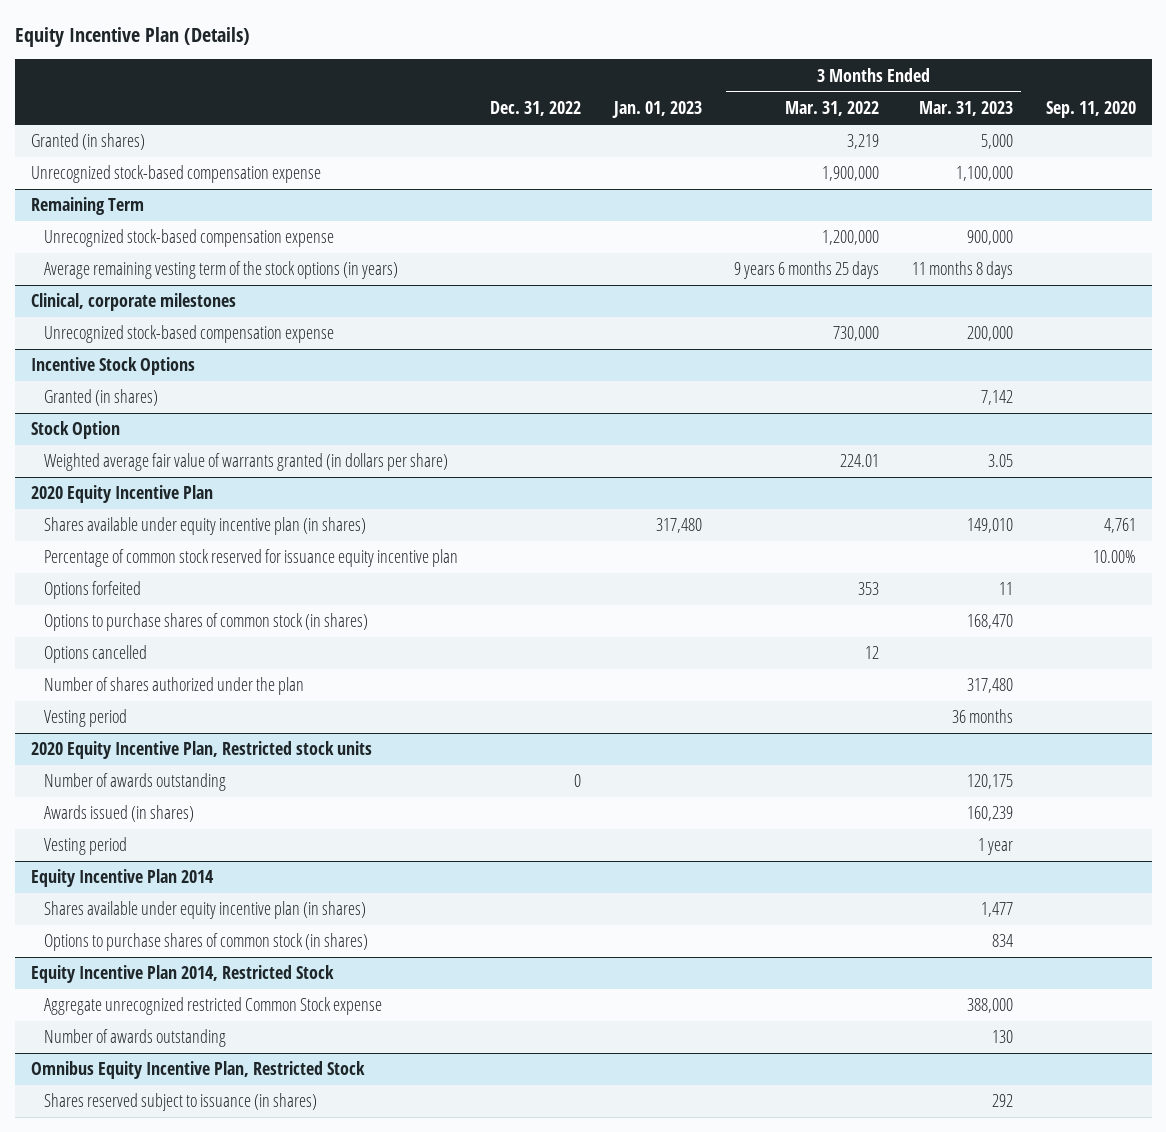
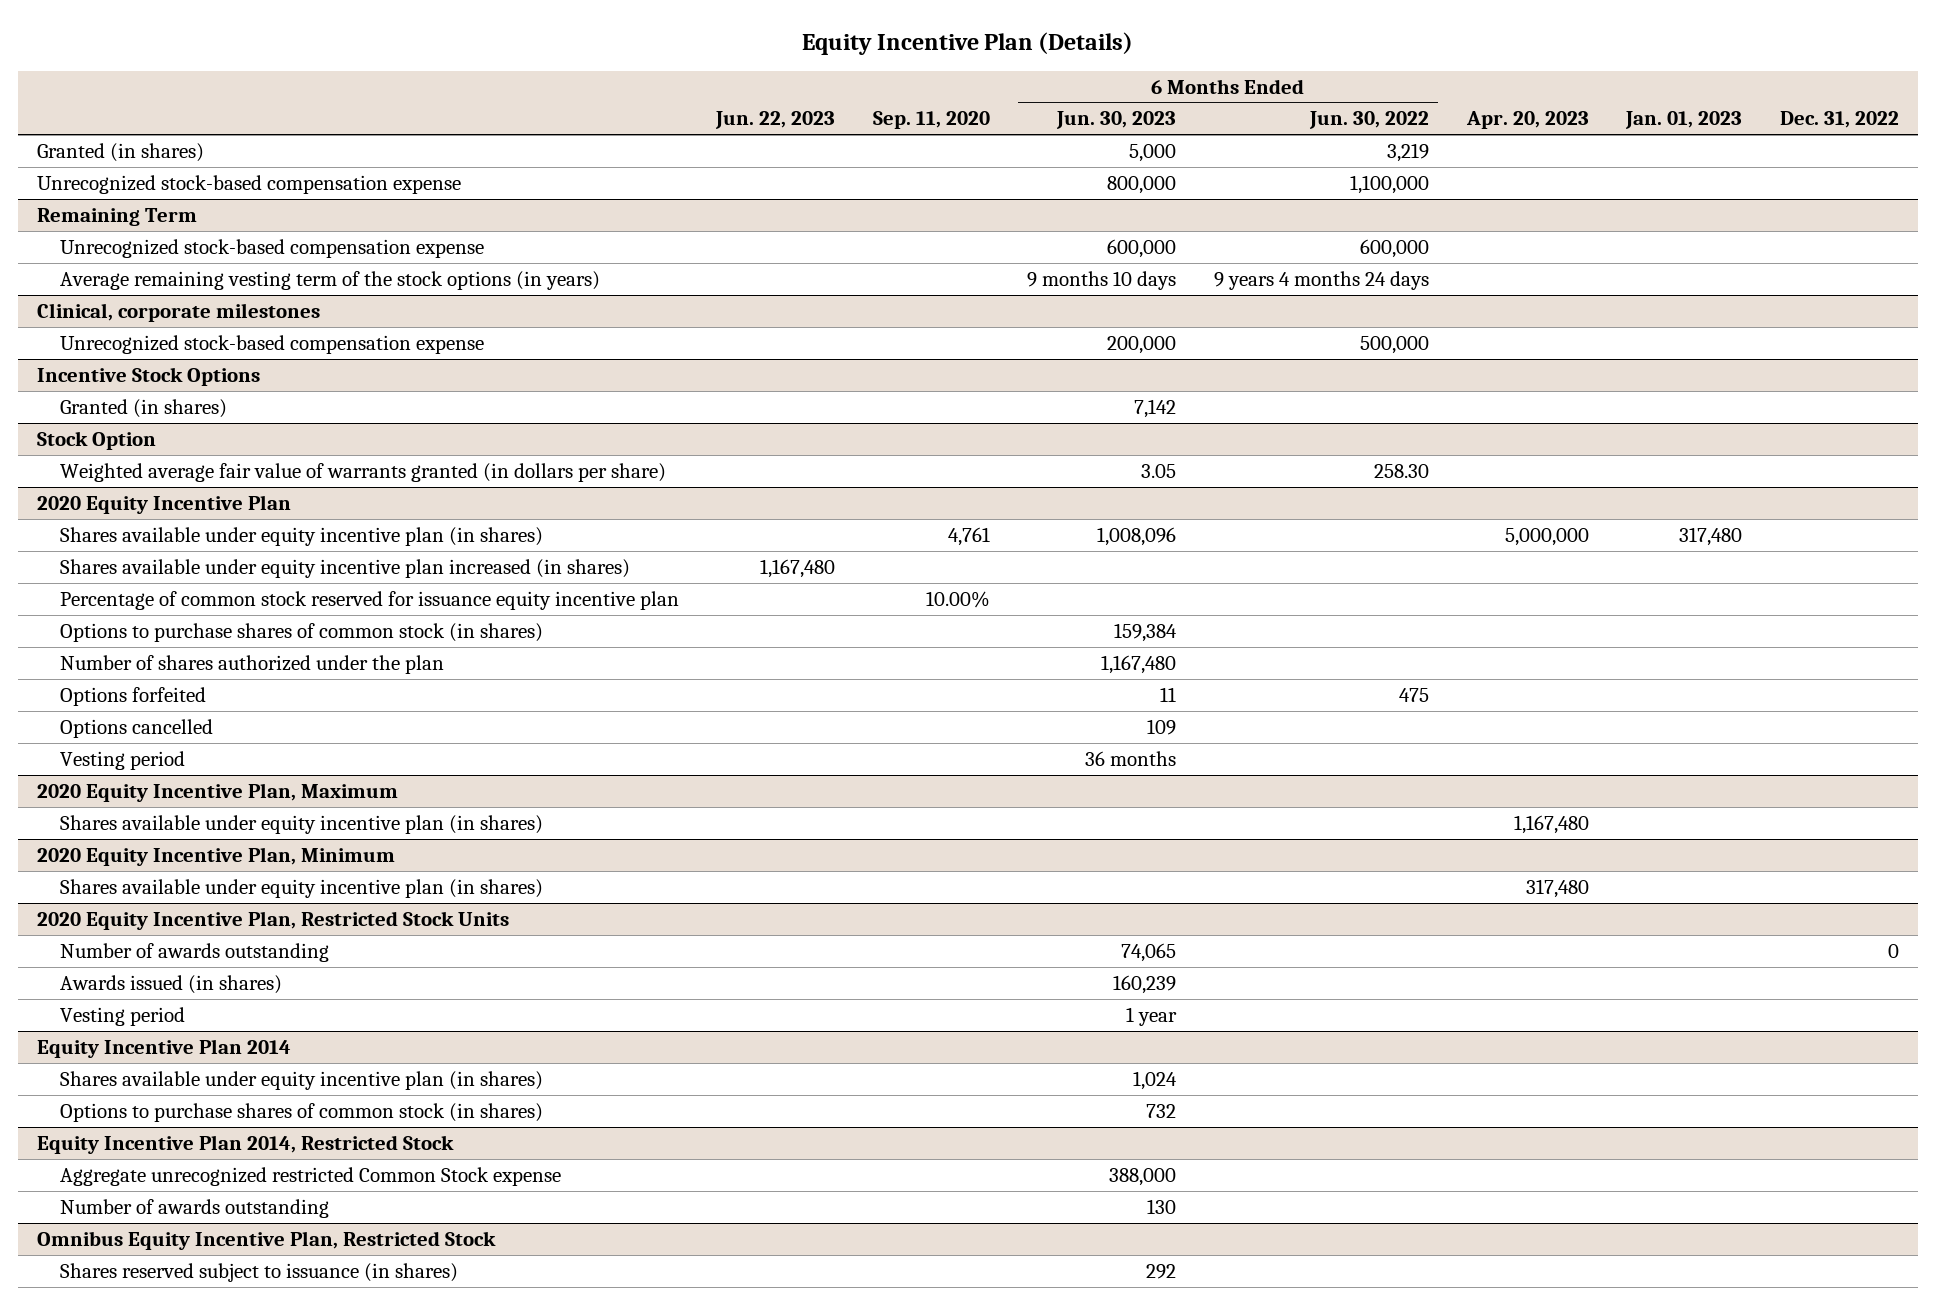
- | Dec. 31, 2022 | Jan. 01, 2023 | 3 Months Ended Mar. 31, 2022 | 3 Months Ended Mar. 31, 2023 | Sep. 11, 2020
+ | Jun. 22, 2023 | Sep. 11, 2020 | 6 Months Ended Jun. 30, 2023 | 6 Months Ended Jun. 30, 2022 | Apr. 20, 2023 | Jan. 01, 2023 | Dec. 31, 2022
@ 2020 Equity Incentive Plan
+ Shares available under equity incentive plan increased (in shares) | 1,167,480 | | | | | |
moved down: Options forfeited | | | 11 | 475 | | |
moved down: Options cancelled | | | 109 | | | |
- 2020 Equity Incentive Plan, Restricted stock units
+ 2020 Equity Incentive Plan, Maximum
+ Shares available under equity incentive plan (in shares) | | | | | 1,167,480 | |
+ 2020 Equity Incentive Plan, Minimum
+ Shares available under equity incentive plan (in shares) | | | | | 317,480 | |
+ 2020 Equity Incentive Plan, Restricted Stock Units

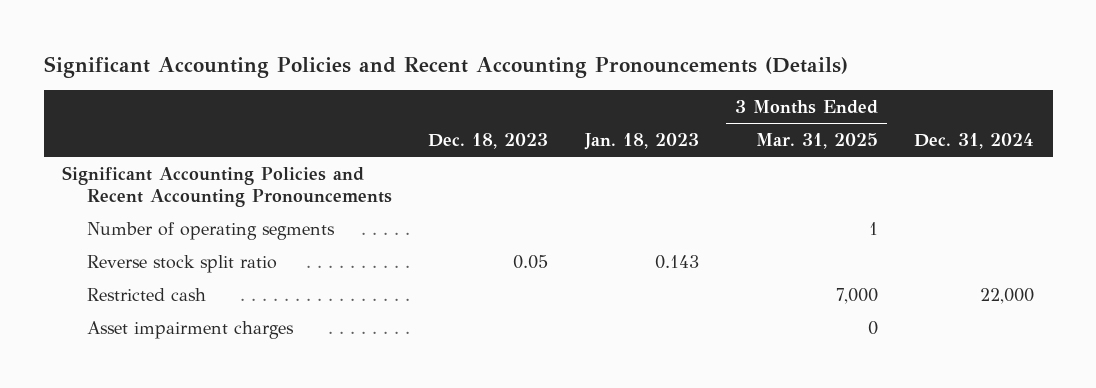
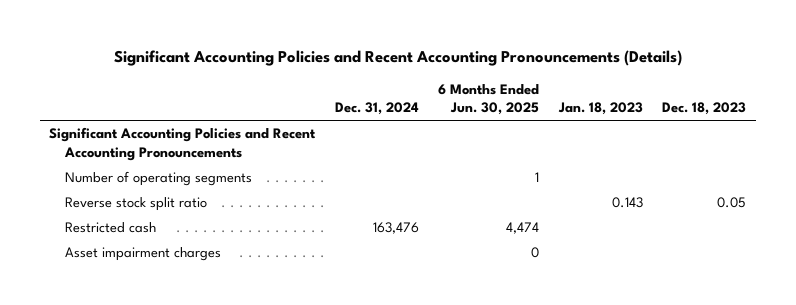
- | Dec. 18, 2023 | Jan. 18, 2023 | 3 Months Ended Mar. 31, 2025 | Dec. 31, 2024
+ | Dec. 31, 2024 | 6 Months Ended Jun. 30, 2025 | Jan. 18, 2023 | Dec. 18, 2023
- Restricted cash | | | 7,000 | 22,000
+ Restricted cash | 163,476 | 4,474 | |

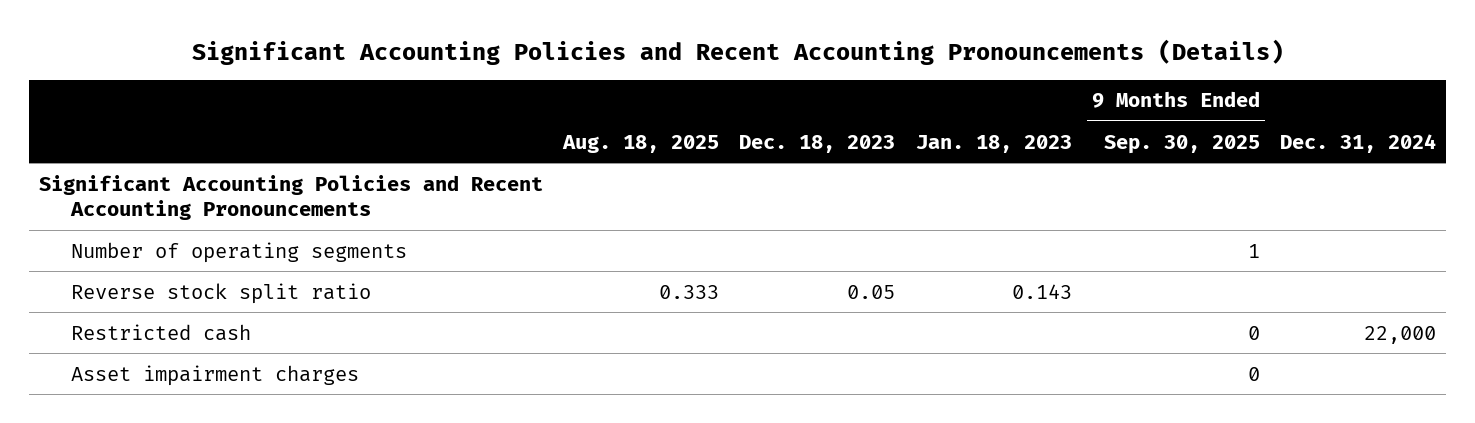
- | Dec. 31, 2024 | 6 Months Ended Jun. 30, 2025 | Jan. 18, 2023 | Dec. 18, 2023
+ | Aug. 18, 2025 | Dec. 18, 2023 | Jan. 18, 2023 | 9 Months Ended Sep. 30, 2025 | Dec. 31, 2024
- Restricted cash | 163,476 | 4,474 | |
+ Restricted cash | | | | 0 | 22,000

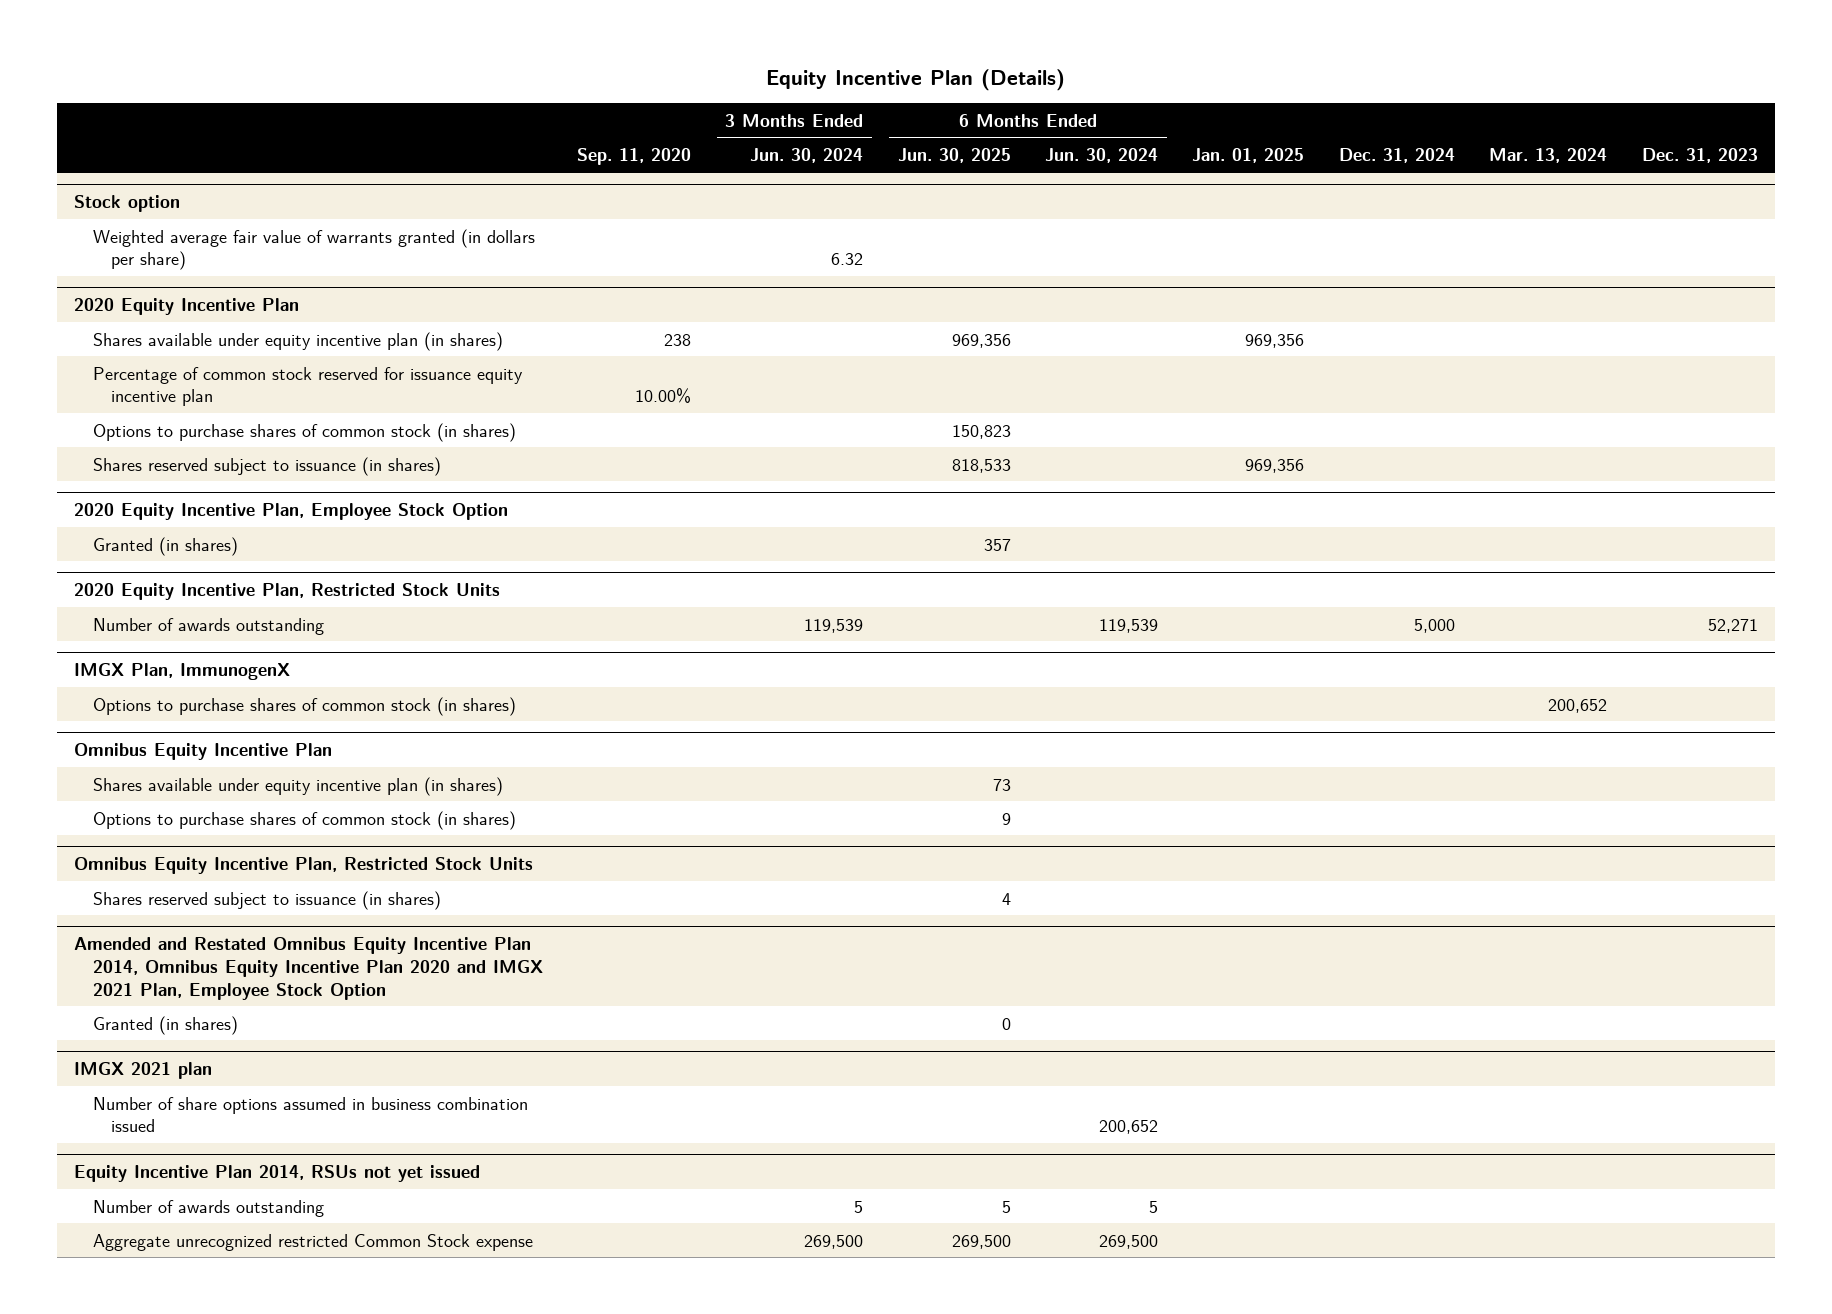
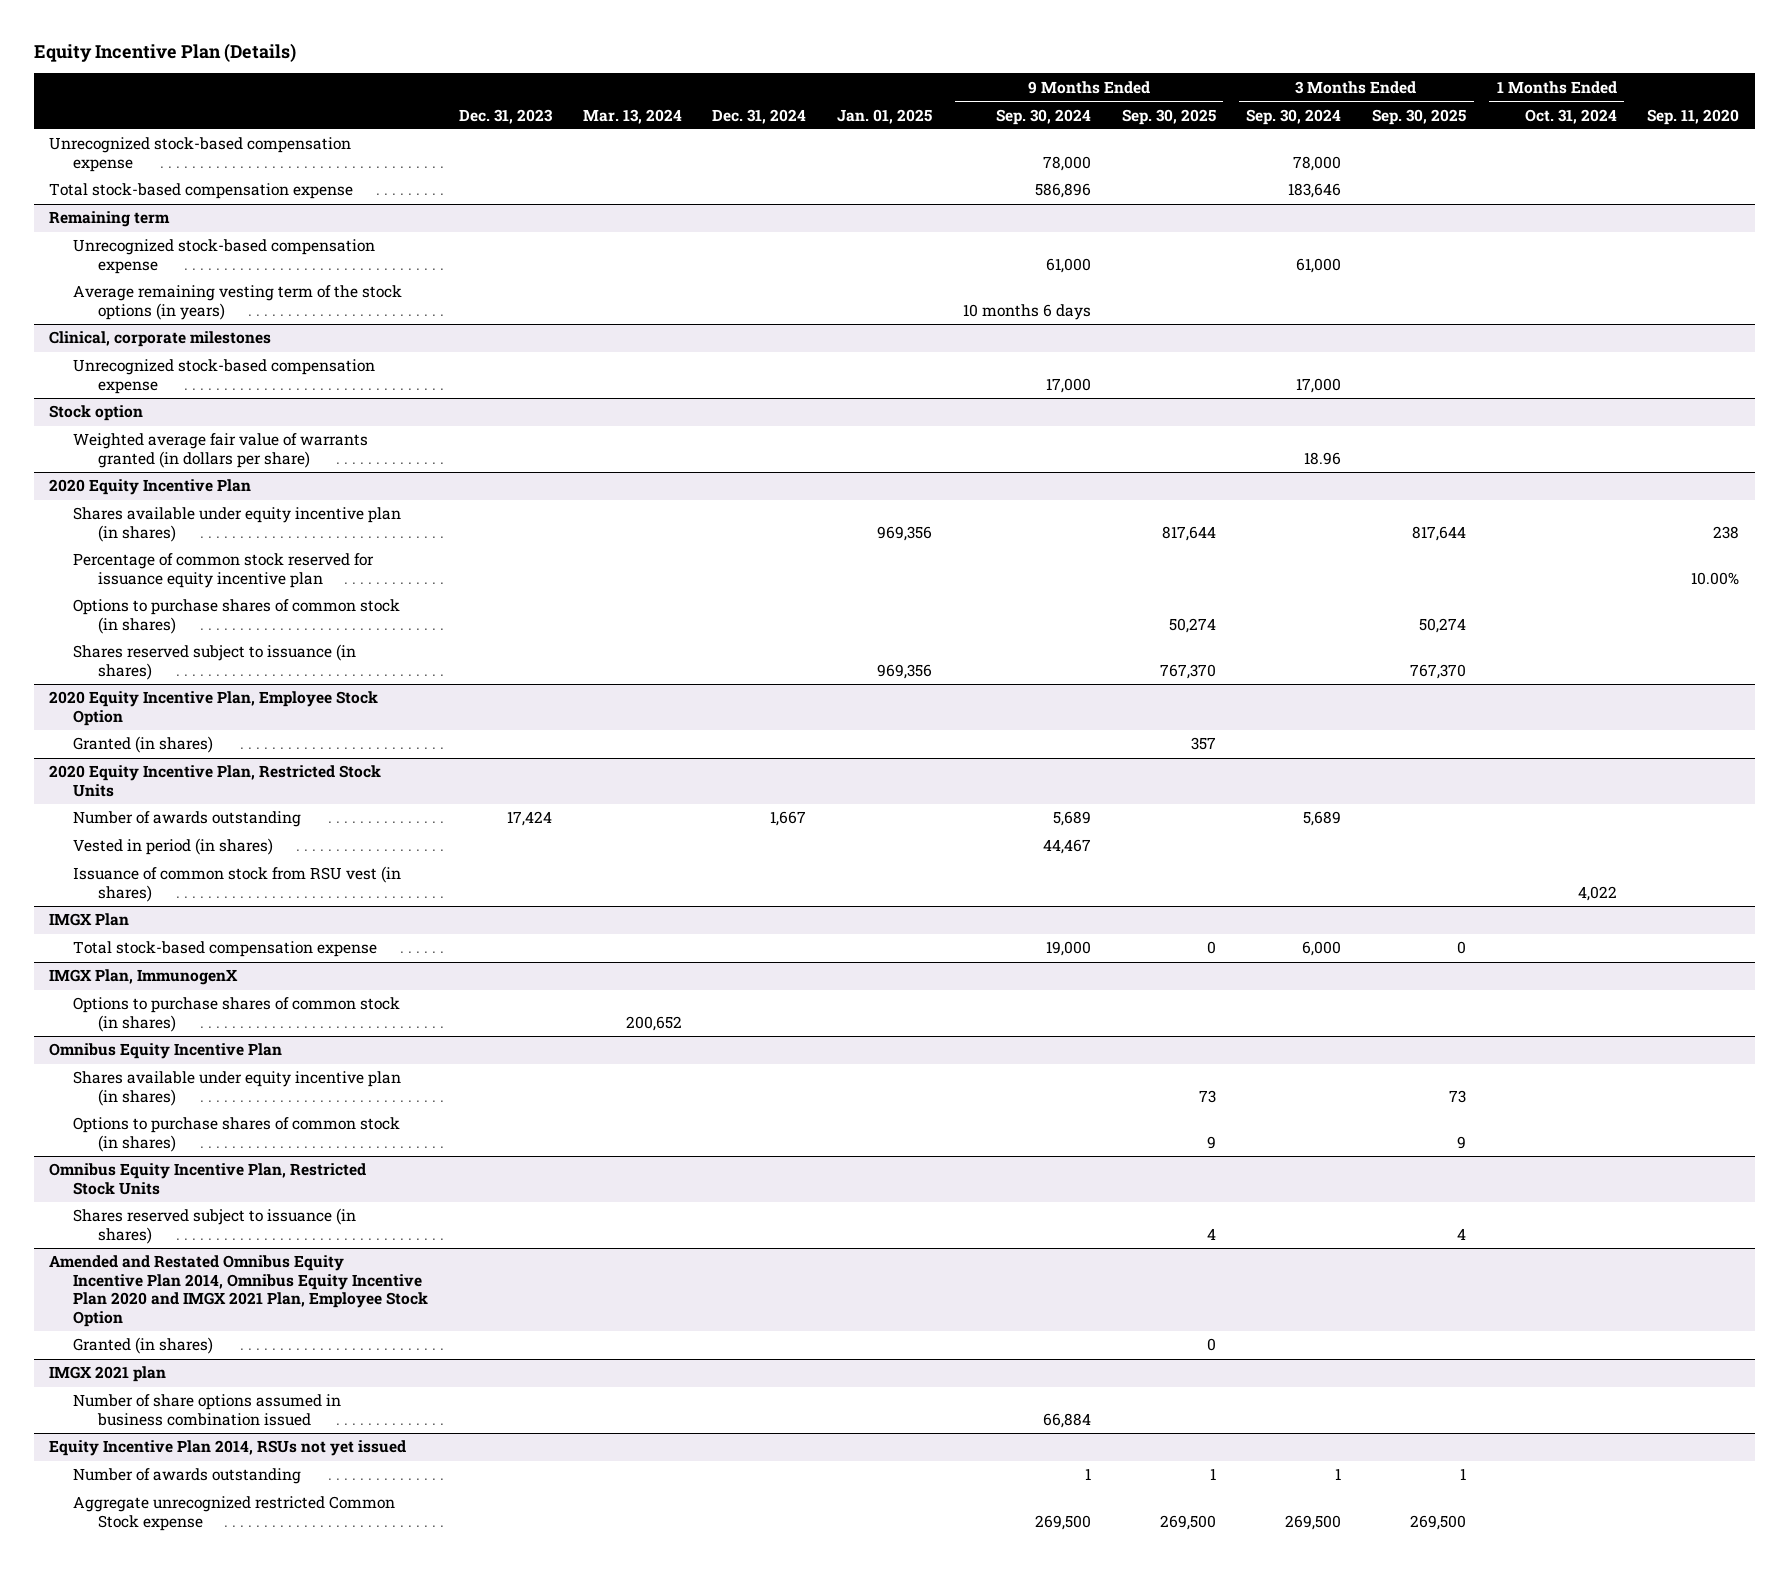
- | Sep. 11, 2020 | 3 Months Ended Jun. 30, 2024 | 6 Months Ended Jun. 30, 2025 | 6 Months Ended Jun. 30, 2024 | Jan. 01, 2025 | Dec. 31, 2024 | Mar. 13, 2024 | Dec. 31, 2023
+ | Dec. 31, 2023 | Mar. 13, 2024 | Dec. 31, 2024 | Jan. 01, 2025 | 9 Months Ended Sep. 30, 2024 | 9 Months Ended Sep. 30, 2025 | 3 Months Ended Sep. 30, 2024 | 3 Months Ended Sep. 30, 2025 | 1 Months Ended Oct. 31, 2024 | Sep. 11, 2020
+ Unrecognized stock-based compensation expense | | | | | 78,000 | | 78,000 | | |
+ Total stock-based compensation expense | | | | | 586,896 | | 183,646 | | |
+ Remaining term
+ Unrecognized stock-based compensation expense | | | | | 61,000 | | 61,000 | | |
+ Average remaining vesting term of the stock options (in years) | | | | | 10 months 6 days | | | | |
+ Clinical, corporate milestones
+ Unrecognized stock-based compensation expense | | | | | 17,000 | | 17,000 | | |
@ 2020 Equity Incentive Plan, Restricted Stock Units
- Number of awards outstanding | | 119,539 | | 119,539 | | 5,000 | | 52,271
+ Number of awards outstanding | 17,424 | | 1,667 | | 5,689 | | 5,689 | | |
+ Vested in period (in shares) | | | | | 44,467 | | | | |
+ Issuance of common stock from RSU vest (in shares) | | | | | | | | | 4,022 |
+ IMGX Plan
+ Total stock-based compensation expense | | | | | 19,000 | 0 | 6,000 | 0 | |

